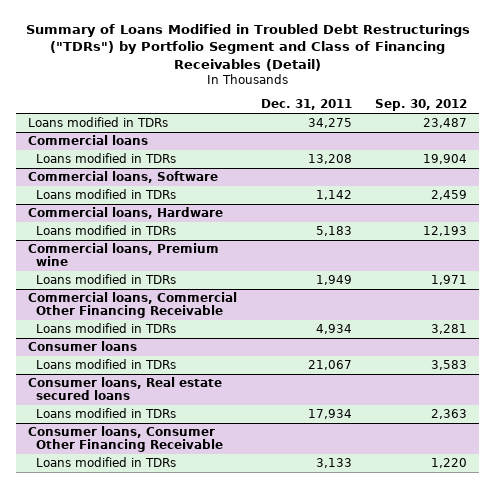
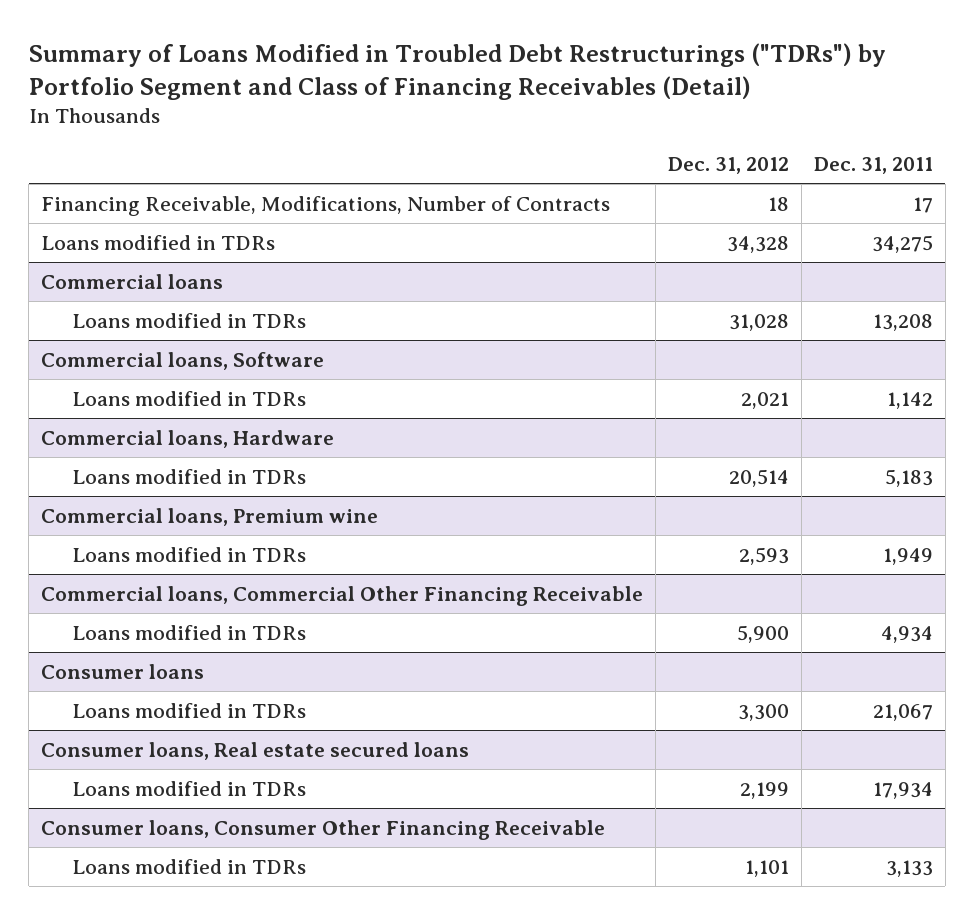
- | Dec. 31, 2011 | Sep. 30, 2012
+ | Dec. 31, 2012 | Dec. 31, 2011
+ Financing Receivable, Modifications, Number of Contracts | 18 | 17

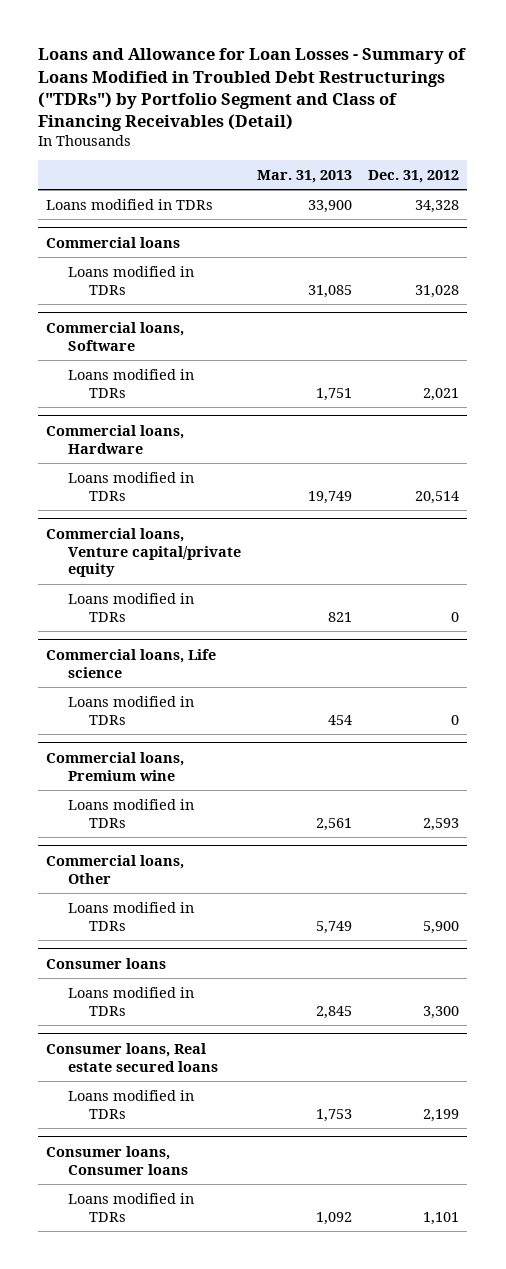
- Summary of Loans Modified in Troubled Debt Restructurings ("TDRs") by Portfolio Segment and Class of Financing Receivables (Detail)
+ Loans and Allowance for Loan Losses - Summary of Loans Modified in Troubled Debt Restructurings ("TDRs") by Portfolio Segment and Class of Financing Receivables (Detail)
- | Dec. 31, 2012 | Dec. 31, 2011
+ | Mar. 31, 2013 | Dec. 31, 2012
- Financing Receivable, Modifications, Number of Contracts | 18 | 17
+ Commercial loans, Venture capital/private equity
+ Loans modified in TDRs | 821 | 0
+ Commercial loans, Life science
+ Loans modified in TDRs | 454 | 0
- Commercial loans, Commercial Other Financing Receivable
+ Commercial loans, Other
- Consumer loans, Consumer Other Financing Receivable
+ Consumer loans, Consumer loans

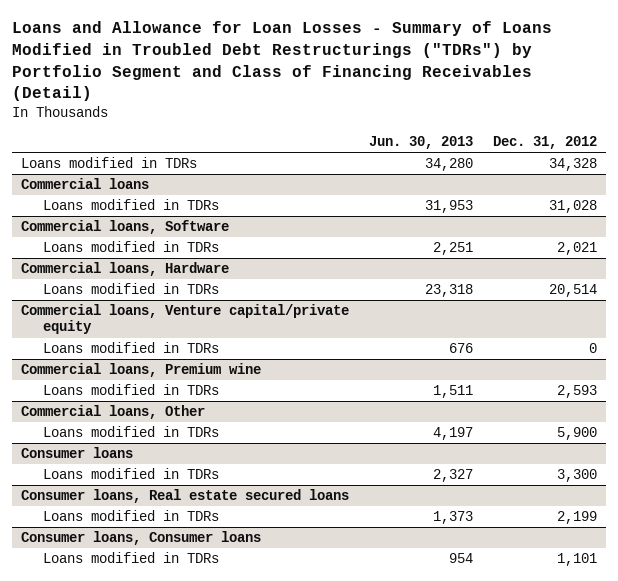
- | Mar. 31, 2013 | Dec. 31, 2012
+ | Jun. 30, 2013 | Dec. 31, 2012
- Commercial loans, Life science
- Loans modified in TDRs | 454 | 0

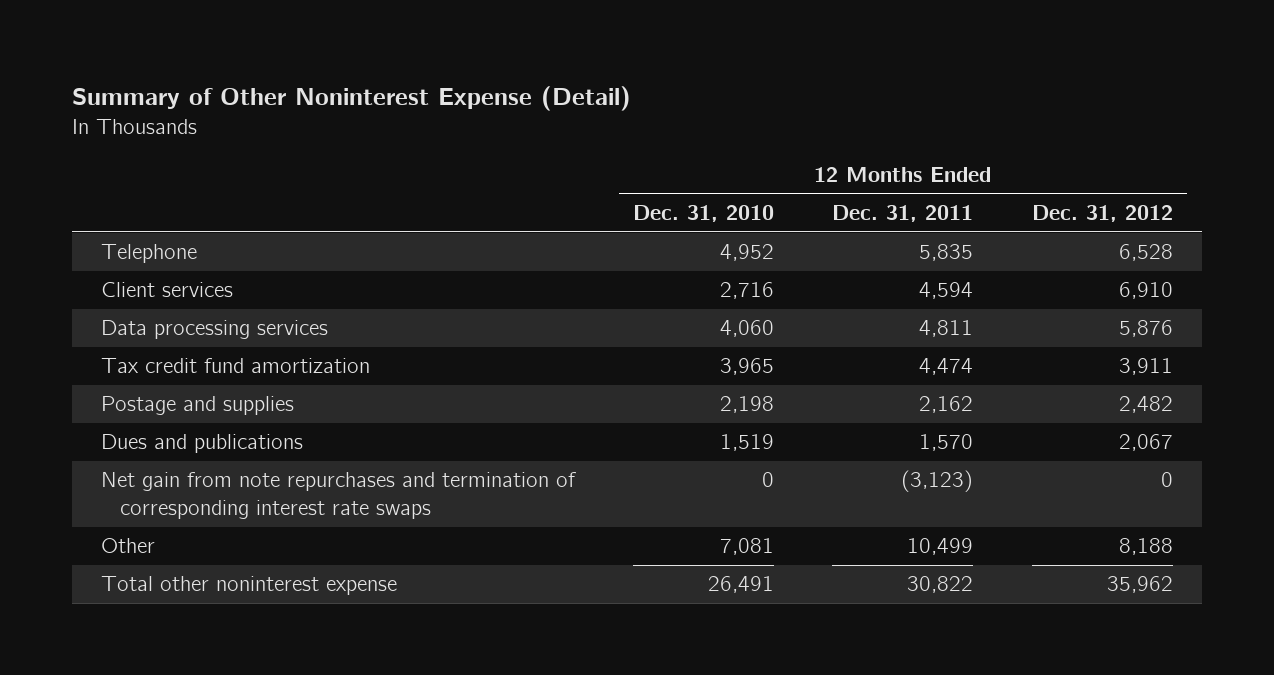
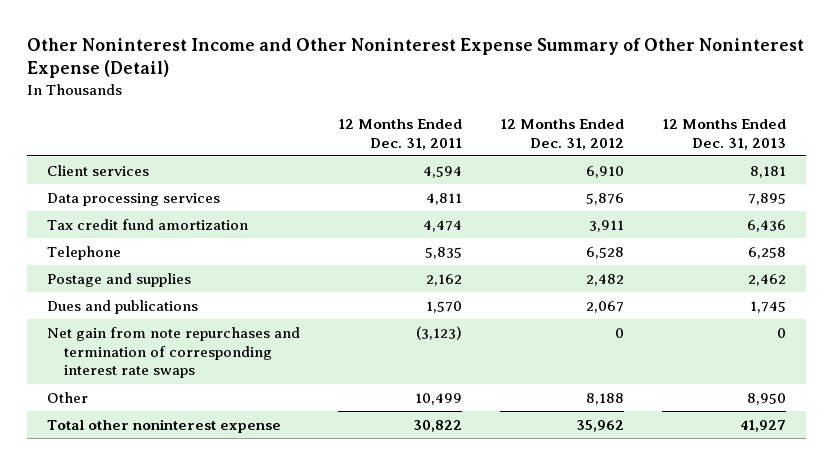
- Summary of Other Noninterest Expense (Detail)
+ Other Noninterest Income and Other Noninterest Expense Summary of Other Noninterest Expense (Detail)
- | 12 Months Ended Dec. 31, 2010 | 12 Months Ended Dec. 31, 2011 | 12 Months Ended Dec. 31, 2012
+ | 12 Months Ended Dec. 31, 2011 | 12 Months Ended Dec. 31, 2012 | 12 Months Ended Dec. 31, 2013
moved down: Telephone | 5,835 | 6,528 | 6,258

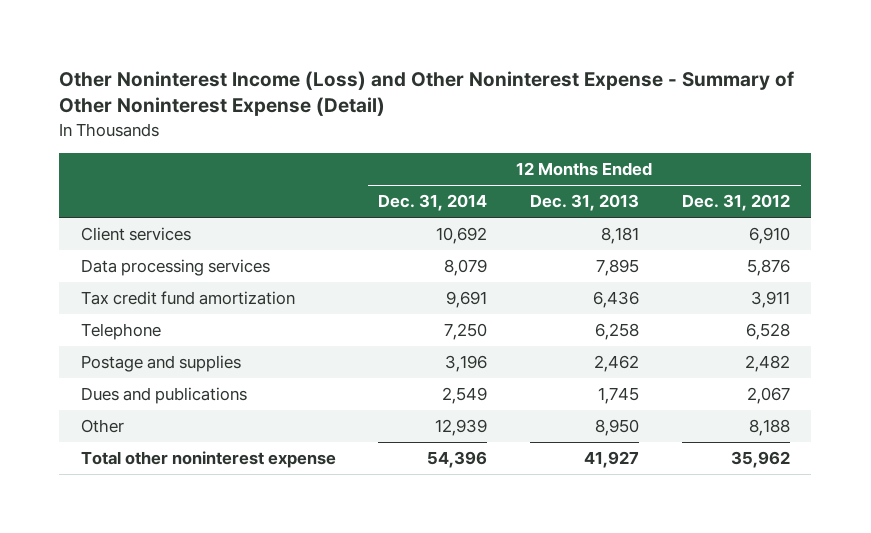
- Other Noninterest Income and Other Noninterest Expense Summary of Other Noninterest Expense (Detail)
+ Other Noninterest Income (Loss) and Other Noninterest Expense - Summary of Other Noninterest Expense (Detail)
- | 12 Months Ended Dec. 31, 2011 | 12 Months Ended Dec. 31, 2012 | 12 Months Ended Dec. 31, 2013
+ | 12 Months Ended Dec. 31, 2014 | 12 Months Ended Dec. 31, 2013 | 12 Months Ended Dec. 31, 2012
- Net gain from note repurchases and termination of corresponding interest rate swaps | (3,123) | 0 | 0

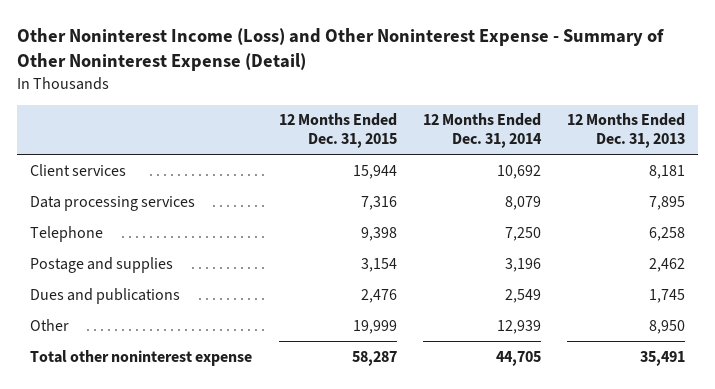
- | 12 Months Ended Dec. 31, 2014 | 12 Months Ended Dec. 31, 2013 | 12 Months Ended Dec. 31, 2012
+ | 12 Months Ended Dec. 31, 2015 | 12 Months Ended Dec. 31, 2014 | 12 Months Ended Dec. 31, 2013
- Tax credit fund amortization | 9,691 | 6,436 | 3,911
- Total other noninterest expense | 54,396 | 41,927 | 35,962
+ Total other noninterest expense | 58,287 | 44,705 | 35,491

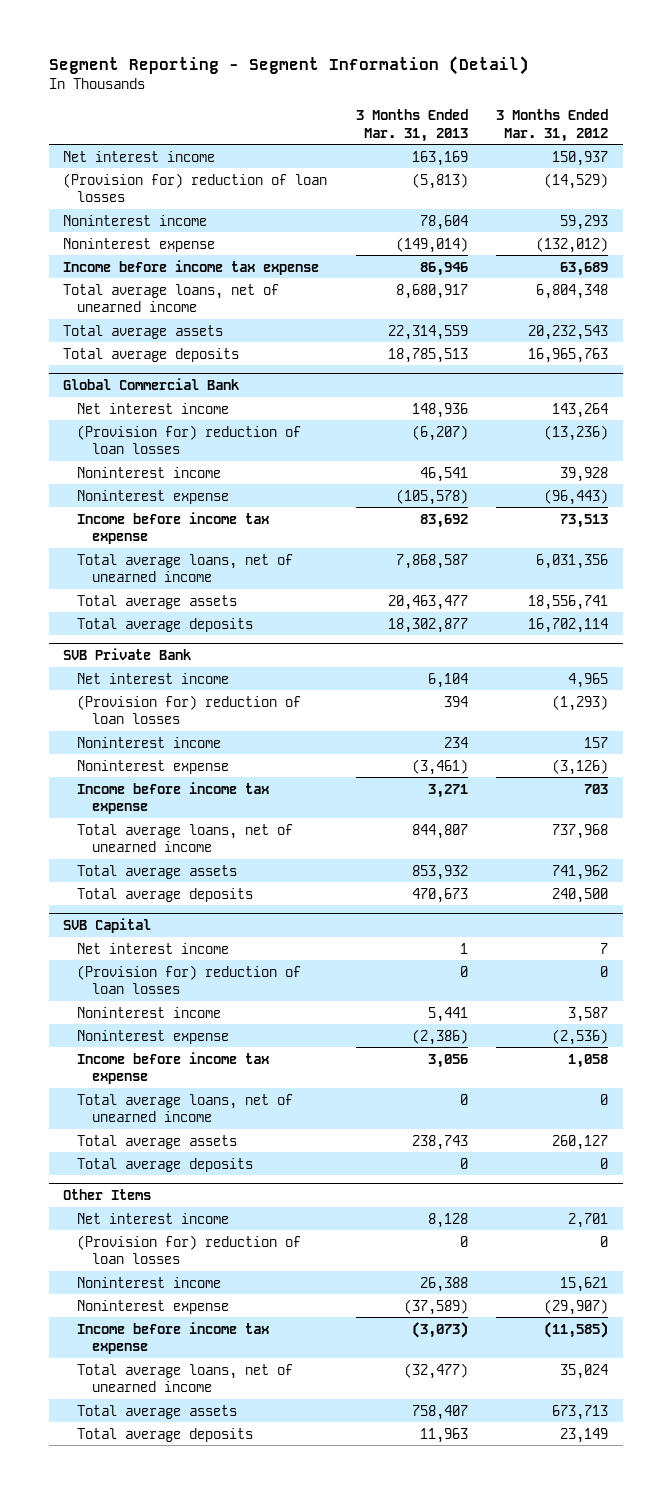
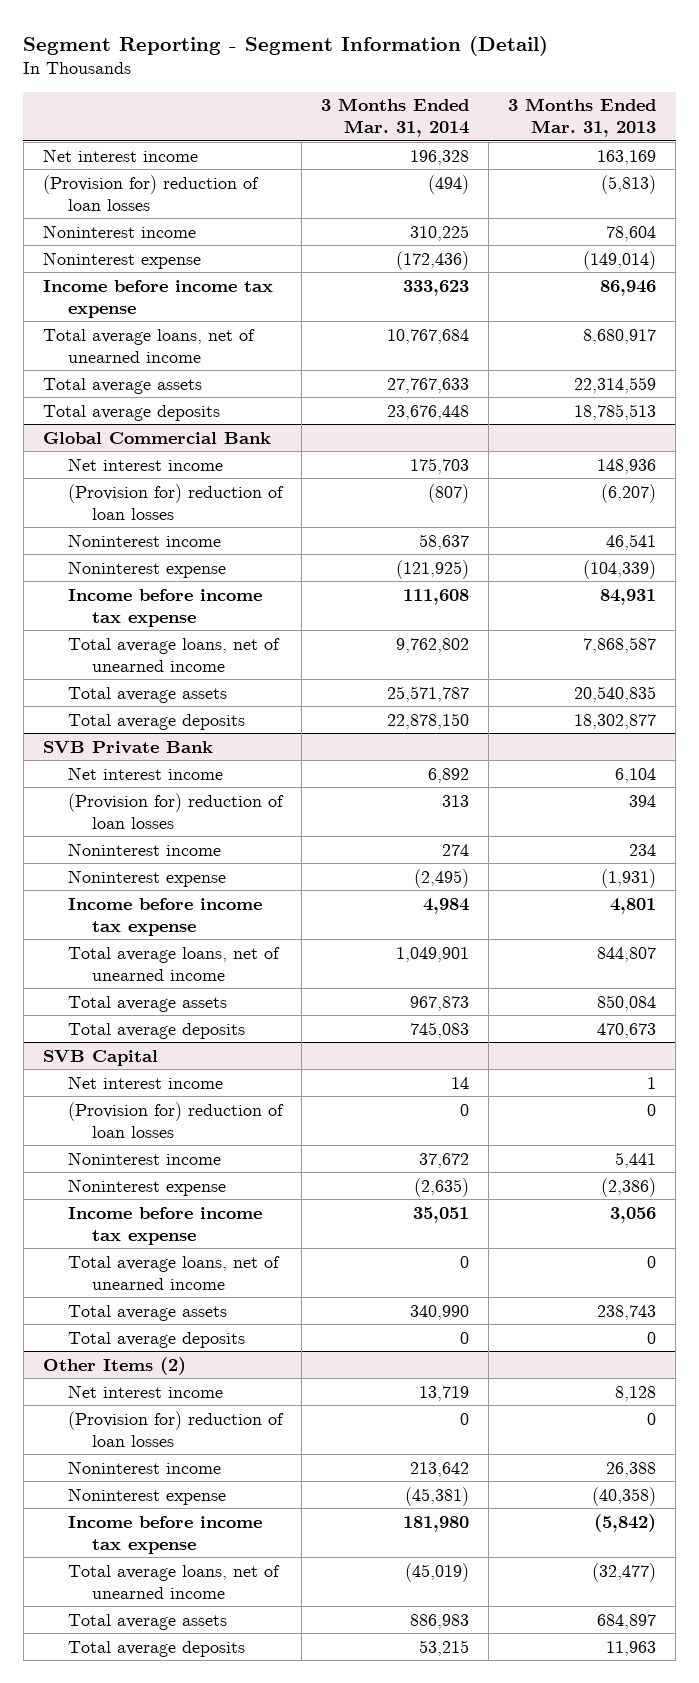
- | 3 Months Ended Mar. 31, 2013 | 3 Months Ended Mar. 31, 2012
+ | 3 Months Ended Mar. 31, 2014 | 3 Months Ended Mar. 31, 2013
@ Global Commercial Bank
- Noninterest expense | (105,578) | (96,443)
- Income before income tax expense | 83,692 | 73,513
+ Noninterest expense | (121,925) | (104,339)
+ Income before income tax expense | 111,608 | 84,931
- Total average assets | 20,463,477 | 18,556,741
+ Total average assets | 25,571,787 | 20,540,835
@ SVB Private Bank
- Noninterest expense | (3,461) | (3,126)
- Income before income tax expense | 3,271 | 703
+ Noninterest expense | (2,495) | (1,931)
+ Income before income tax expense | 4,984 | 4,801
- Total average assets | 853,932 | 741,962
+ Total average assets | 967,873 | 850,084
- Other Items
+ Other Items (2)
- Noninterest expense | (37,589) | (29,907)
- Income before income tax expense | (3,073) | (11,585)
+ Noninterest expense | (45,381) | (40,358)
+ Income before income tax expense | 181,980 | (5,842)
- Total average assets | 758,407 | 673,713
+ Total average assets | 886,983 | 684,897

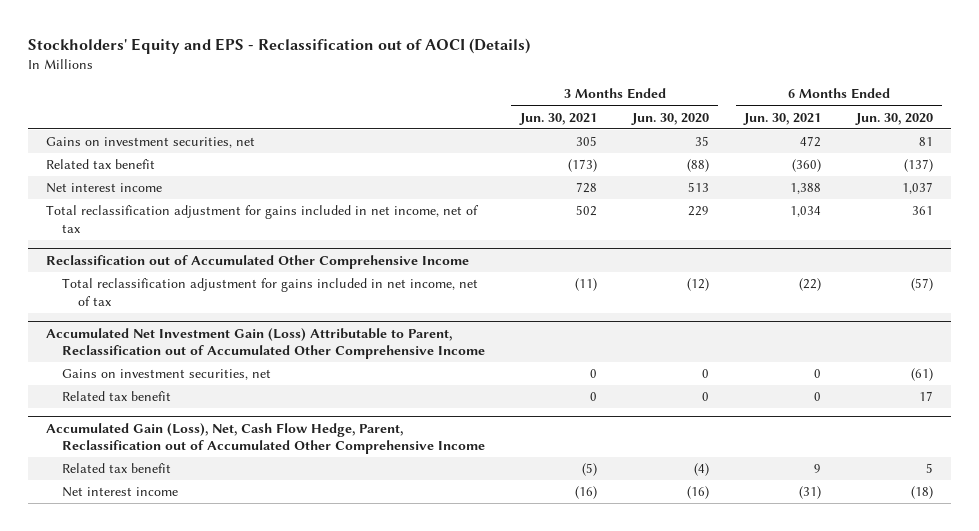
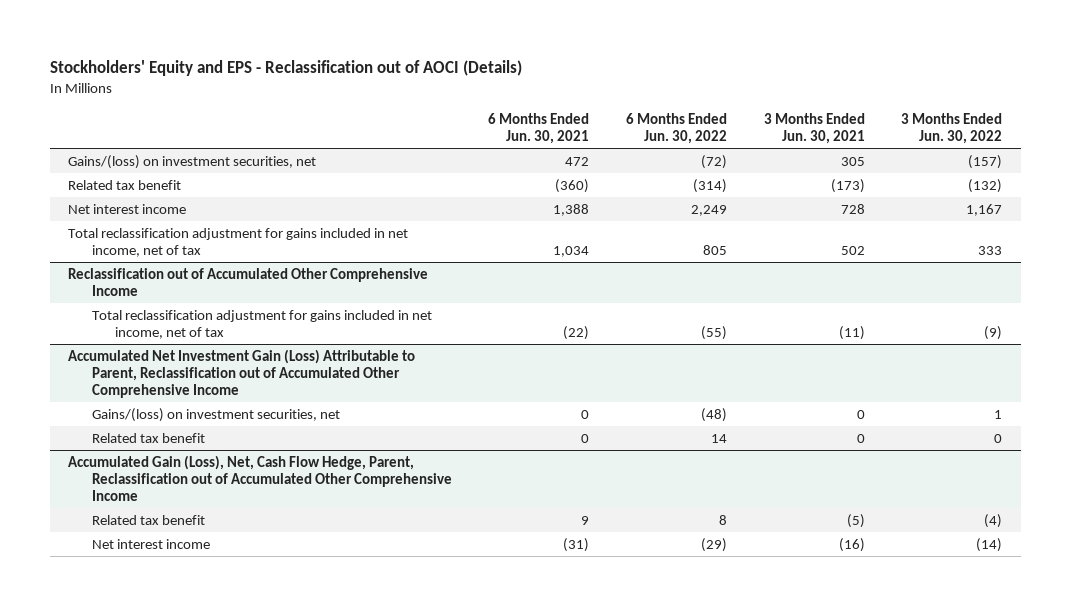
- | 3 Months Ended Jun. 30, 2021 | 3 Months Ended Jun. 30, 2020 | 6 Months Ended Jun. 30, 2021 | 6 Months Ended Jun. 30, 2020
+ | 6 Months Ended Jun. 30, 2021 | 6 Months Ended Jun. 30, 2022 | 3 Months Ended Jun. 30, 2021 | 3 Months Ended Jun. 30, 2022
- Gains on investment securities, net | 305 | 35 | 472 | 81
+ Gains/(loss) on investment securities, net | 472 | (72) | 305 | (157)
@ Accumulated Net Investment Gain (Loss) Attributable to Parent, Reclassification out of Accumulated Other Comprehensive Income
- Gains on investment securities, net | 0 | 0 | 0 | (61)
+ Gains/(loss) on investment securities, net | 0 | (48) | 0 | 1

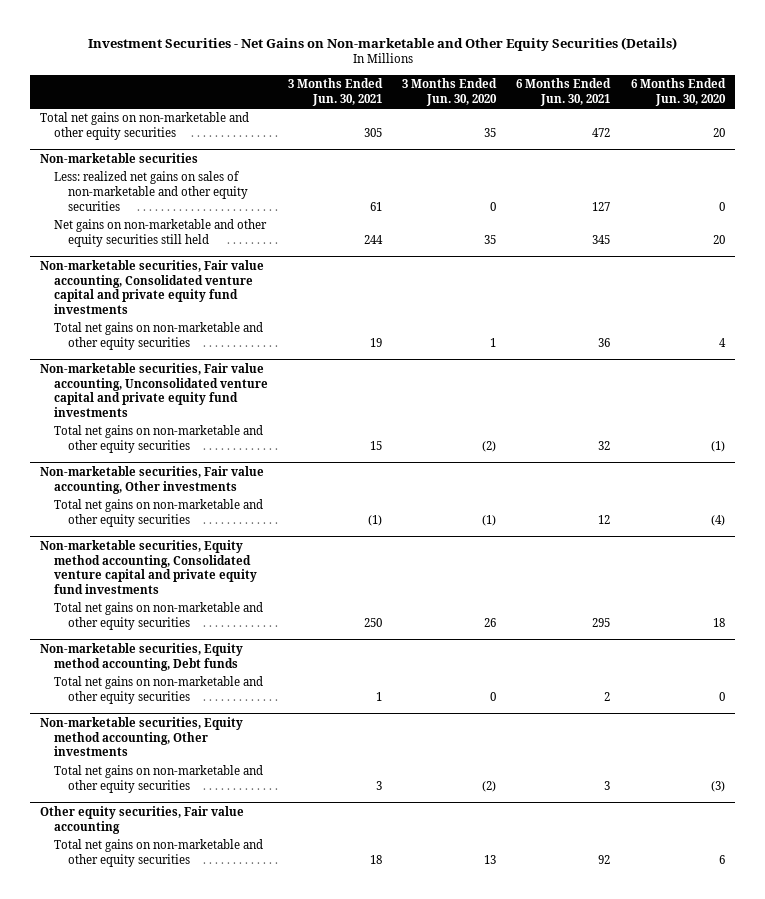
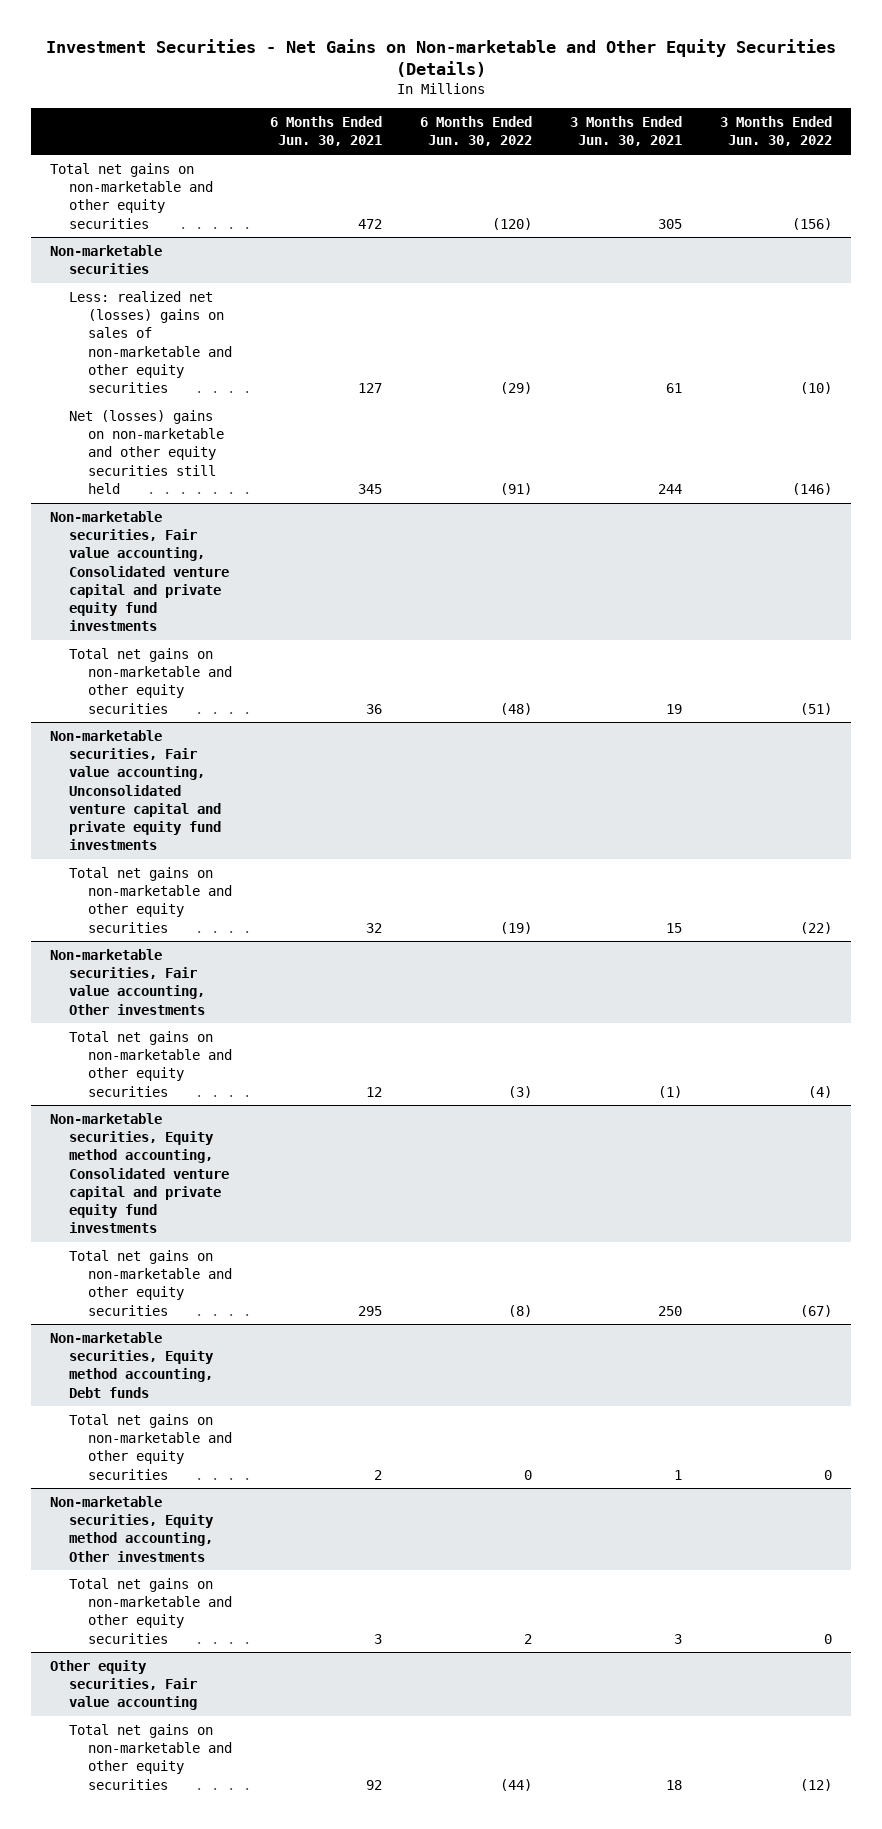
- | 3 Months Ended Jun. 30, 2021 | 3 Months Ended Jun. 30, 2020 | 6 Months Ended Jun. 30, 2021 | 6 Months Ended Jun. 30, 2020
+ | 6 Months Ended Jun. 30, 2021 | 6 Months Ended Jun. 30, 2022 | 3 Months Ended Jun. 30, 2021 | 3 Months Ended Jun. 30, 2022
@ Non-marketable securities
- Less: realized net gains on sales of non-marketable and other equity securities | 61 | 0 | 127 | 0
- Net gains on non-marketable and other equity securities still held | 244 | 35 | 345 | 20
+ Less: realized net (losses) gains on sales of non-marketable and other equity securities | 127 | (29) | 61 | (10)
+ Net (losses) gains on non-marketable and other equity securities still held | 345 | (91) | 244 | (146)

